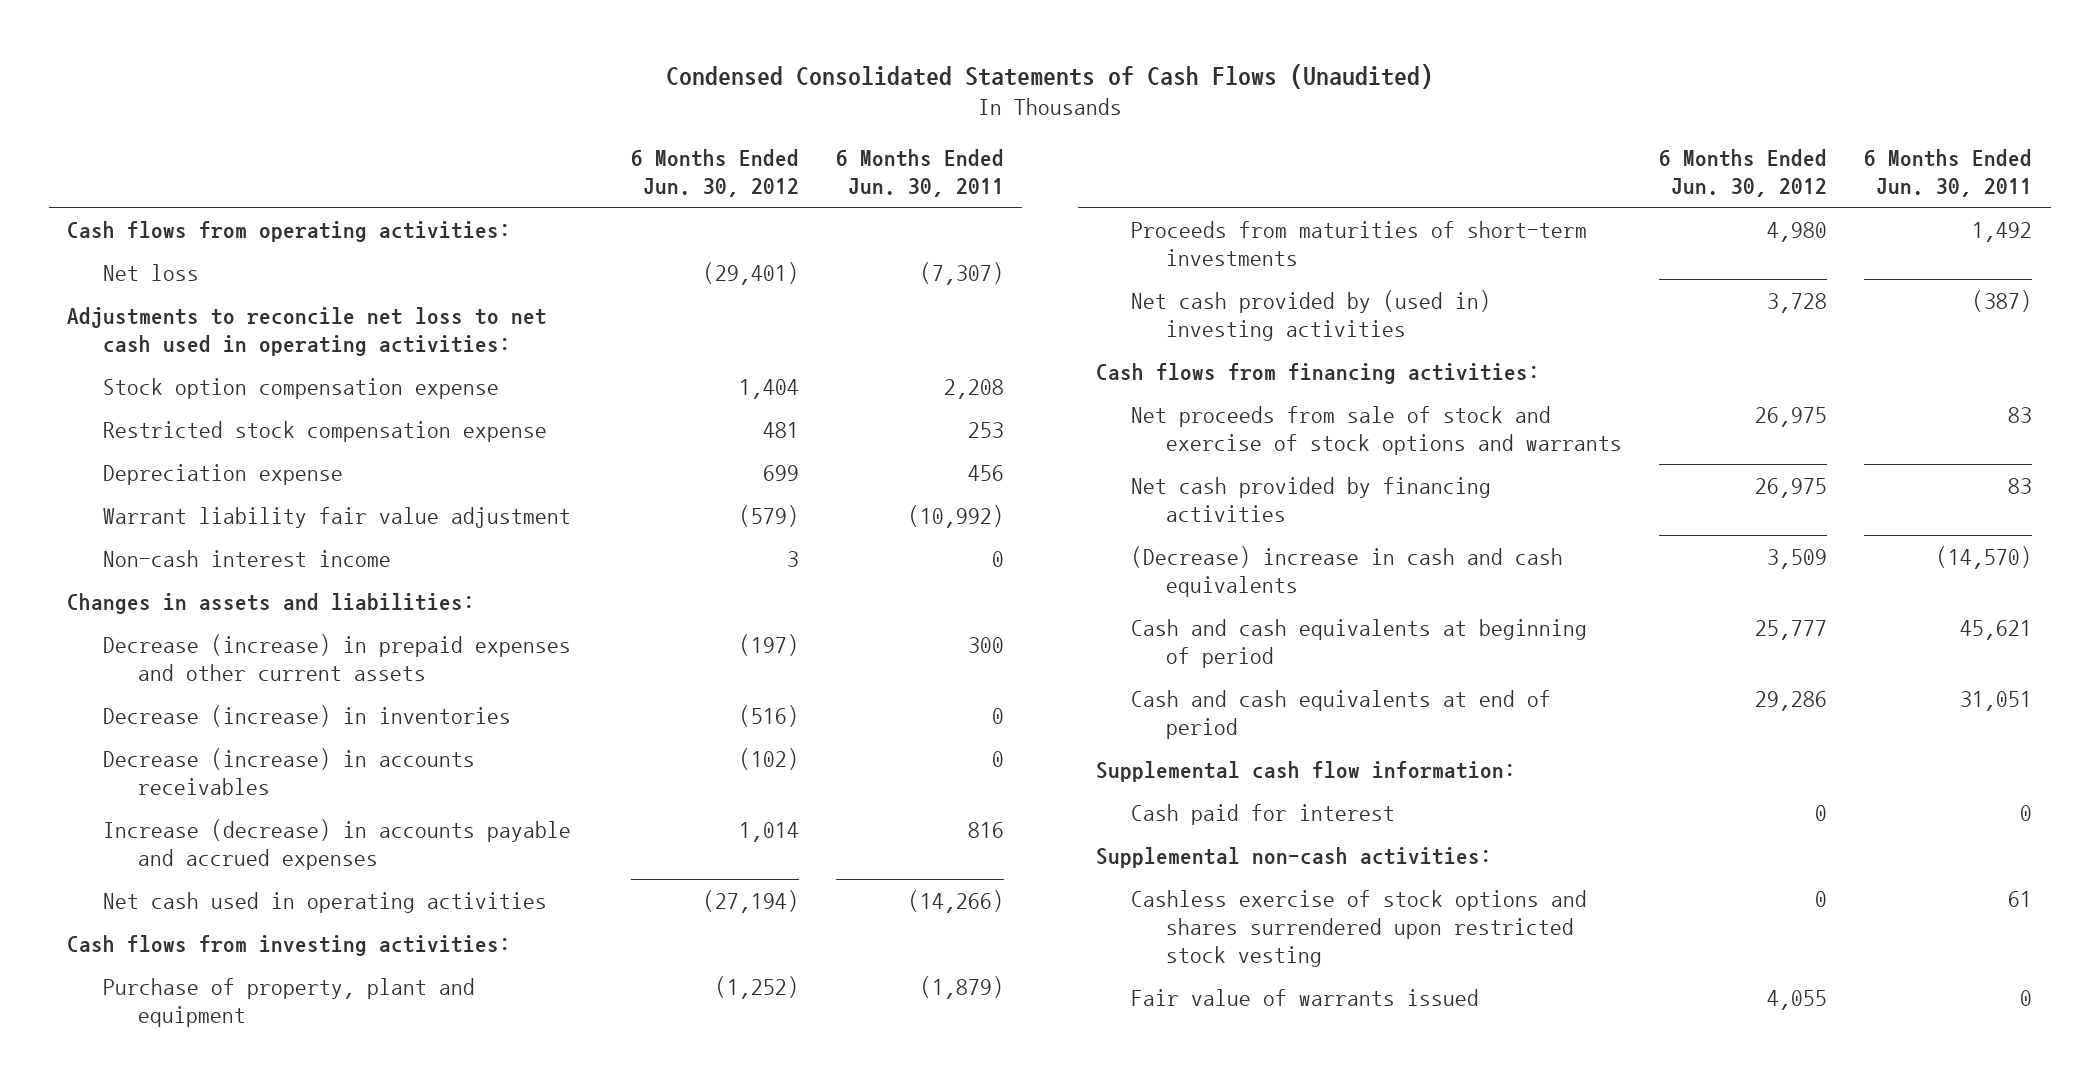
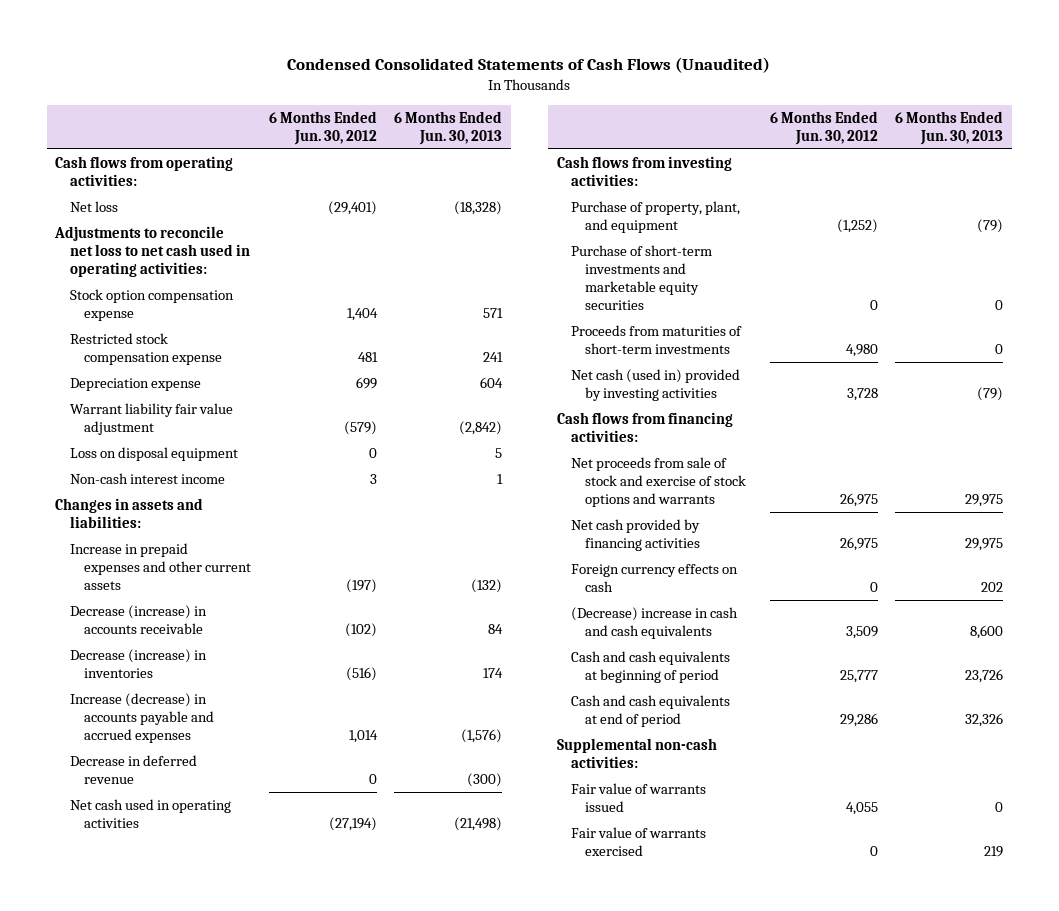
- | 6 Months Ended Jun. 30, 2012 | 6 Months Ended Jun. 30, 2011
+ | 6 Months Ended Jun. 30, 2012 | 6 Months Ended Jun. 30, 2013
+ Loss on disposal equipment | 0 | 5
- Decrease (increase) in prepaid expenses and other current assets | (197) | 300
+ Increase in prepaid expenses and other current assets | (197) | (132)
+ Decrease (increase) in accounts receivable | (102) | 84
- Decrease (increase) in accounts receivables | (102) | 0
+ Decrease in deferred revenue | 0 | (300)
- Purchase of property, plant and equipment | (1,252) | (1,879)
+ Purchase of property, plant, and equipment | (1,252) | (79)
+ Purchase of short-term investments and marketable equity securities | 0 | 0
- Net cash provided by (used in) investing activities | 3,728 | (387)
+ Net cash (used in) provided by investing activities | 3,728 | (79)
+ Foreign currency effects on cash | 0 | 202
- Supplemental cash flow information:
- Cash paid for interest | 0 | 0
- Cashless exercise of stock options and shares surrendered upon restricted stock vesting | 0 | 61
+ Fair value of warrants exercised | 0 | 219

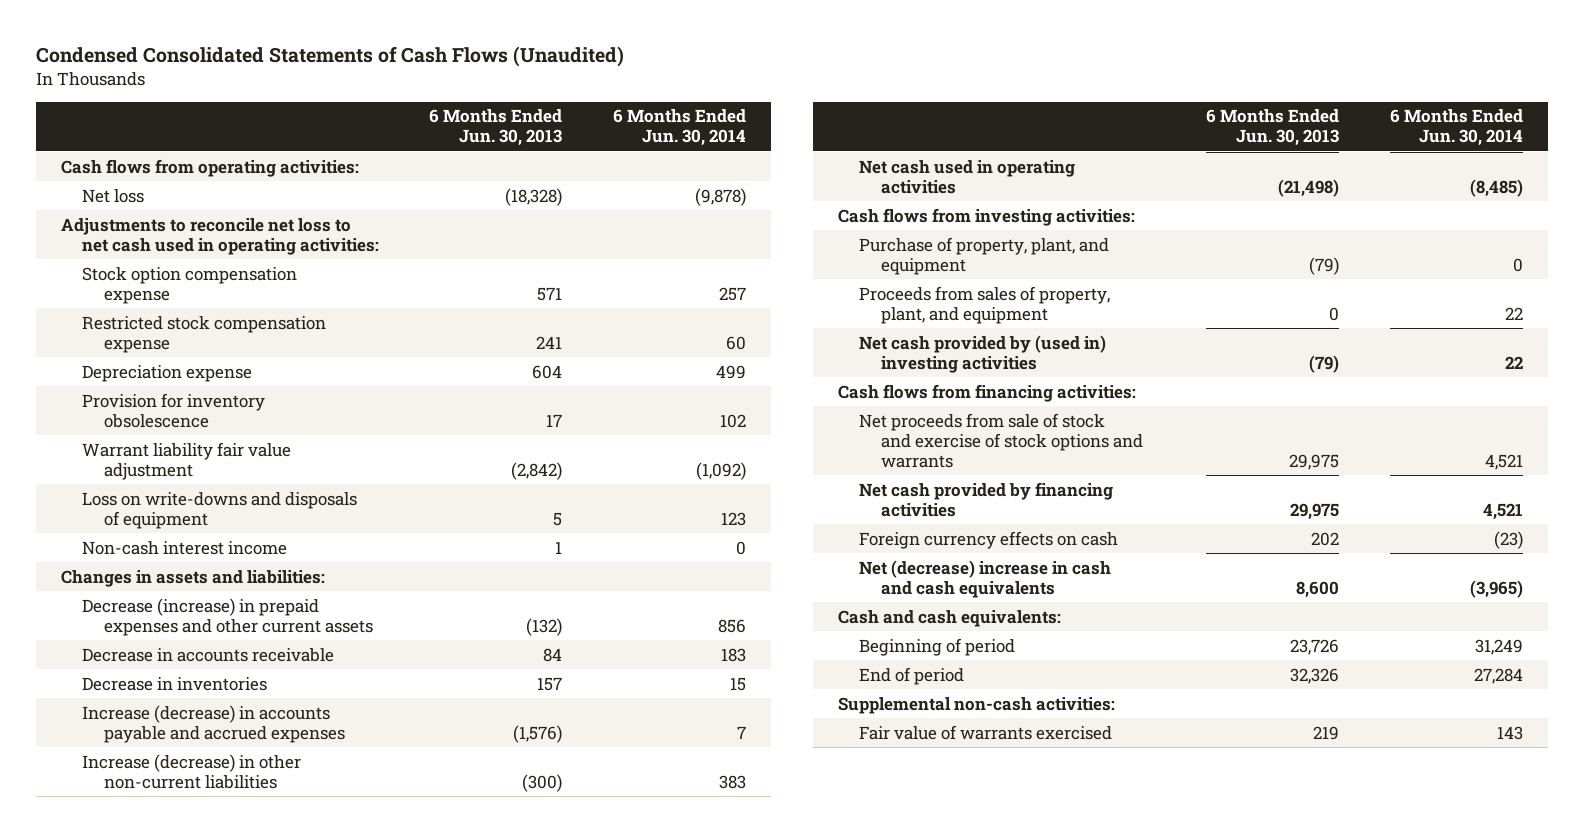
- | 6 Months Ended Jun. 30, 2012 | 6 Months Ended Jun. 30, 2013
+ | 6 Months Ended Jun. 30, 2013 | 6 Months Ended Jun. 30, 2014
+ Provision for inventory obsolescence | 17 | 102
- Loss on disposal equipment | 0 | 5
+ Loss on write-downs and disposals of equipment | 5 | 123
- Increase in prepaid expenses and other current assets | (197) | (132)
- Decrease (increase) in accounts receivable | (102) | 84
- Decrease (increase) in inventories | (516) | 174
+ Decrease (increase) in prepaid expenses and other current assets | (132) | 856
+ Decrease in accounts receivable | 84 | 183
+ Decrease in inventories | 157 | 15
- Decrease in deferred revenue | 0 | (300)
+ Increase (decrease) in other non-current liabilities | (300) | 383
- Purchase of short-term investments and marketable equity securities | 0 | 0
- Proceeds from maturities of short-term investments | 4,980 | 0
- Net cash (used in) provided by investing activities | 3,728 | (79)
+ Proceeds from sales of property, plant, and equipment | 0 | 22
+ Net cash provided by (used in) investing activities | (79) | 22
- (Decrease) increase in cash and cash equivalents | 3,509 | 8,600
- Cash and cash equivalents at beginning of period | 25,777 | 23,726
- Cash and cash equivalents at end of period | 29,286 | 32,326
+ Net (decrease) increase in cash and cash equivalents | 8,600 | (3,965)
+ Cash and cash equivalents:
+ Beginning of period | 23,726 | 31,249
+ End of period | 32,326 | 27,284
- Fair value of warrants issued | 4,055 | 0

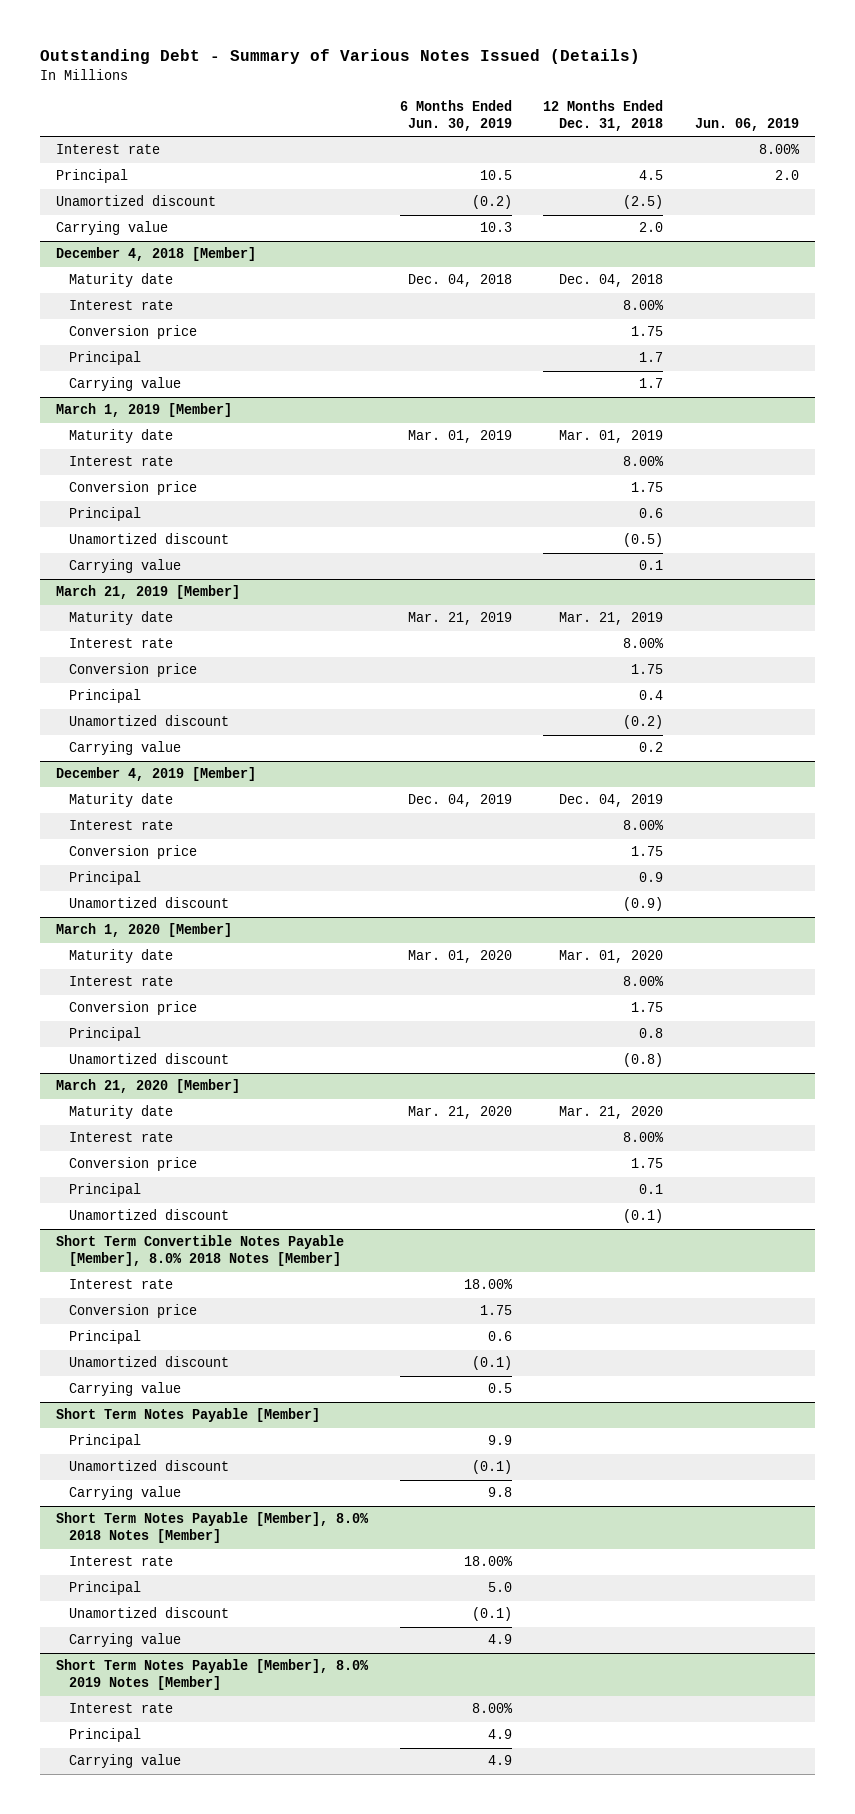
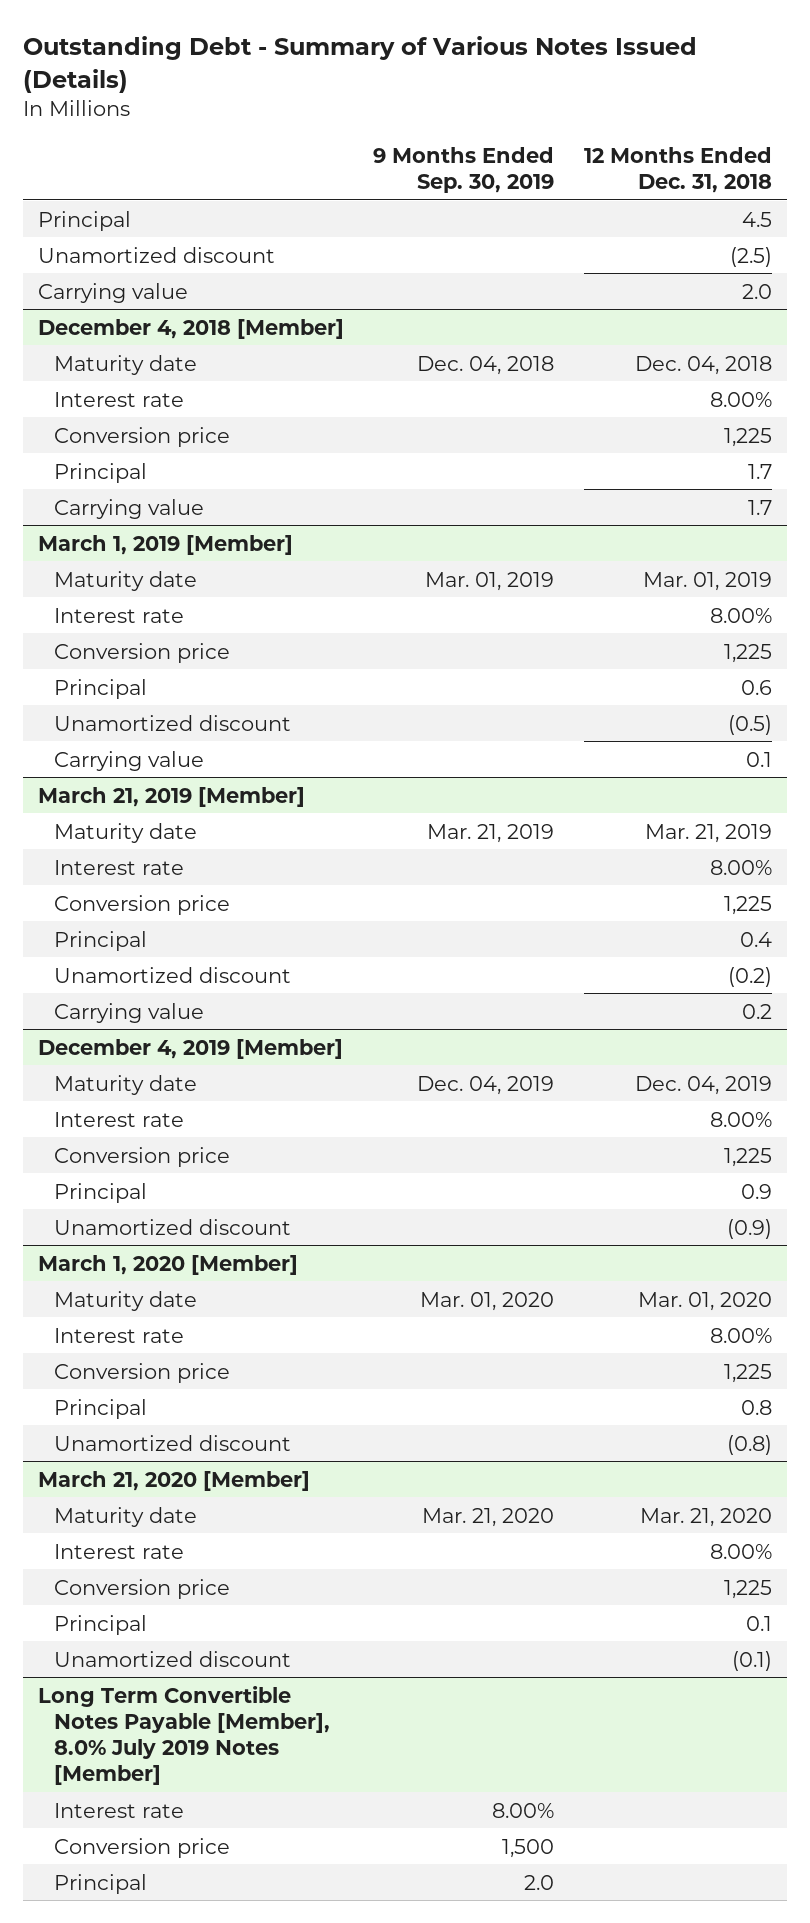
- | 6 Months Ended Jun. 30, 2019 | 12 Months Ended Dec. 31, 2018 | Jun. 06, 2019
+ | 9 Months Ended Sep. 30, 2019 | 12 Months Ended Dec. 31, 2018
- Interest rate | | | 8.00%
@ December 4, 2018 [Member]
- Conversion price | | 1.75 |
+ Conversion price | | 1,225
@ March 1, 2019 [Member]
- Conversion price | | 1.75 |
+ Conversion price | | 1,225
@ March 21, 2019 [Member]
- Conversion price | | 1.75 |
+ Conversion price | | 1,225
@ December 4, 2019 [Member]
- Conversion price | | 1.75 |
+ Conversion price | | 1,225
@ March 1, 2020 [Member]
- Conversion price | | 1.75 |
+ Conversion price | | 1,225
@ March 21, 2020 [Member]
- Conversion price | | 1.75 |
+ Conversion price | | 1,225
- Short Term Convertible Notes Payable [Member], 8.0% 2018 Notes [Member]
+ Long Term Convertible Notes Payable [Member], 8.0% July 2019 Notes [Member]
- Unamortized discount | (0.1) | |
- Carrying value | 0.5 | |
- Short Term Notes Payable [Member]
- Principal | 9.9 | |
- Unamortized discount | (0.1) | |
- Carrying value | 9.8 | |
- Short Term Notes Payable [Member], 8.0% 2018 Notes [Member]
- Interest rate | 18.00% | |
- Principal | 5.0 | |
- Unamortized discount | (0.1) | |
- Carrying value | 4.9 | |
- Short Term Notes Payable [Member], 8.0% 2019 Notes [Member]
- Interest rate | 8.00% | |
- Principal | 4.9 | |
- Carrying value | 4.9 | |

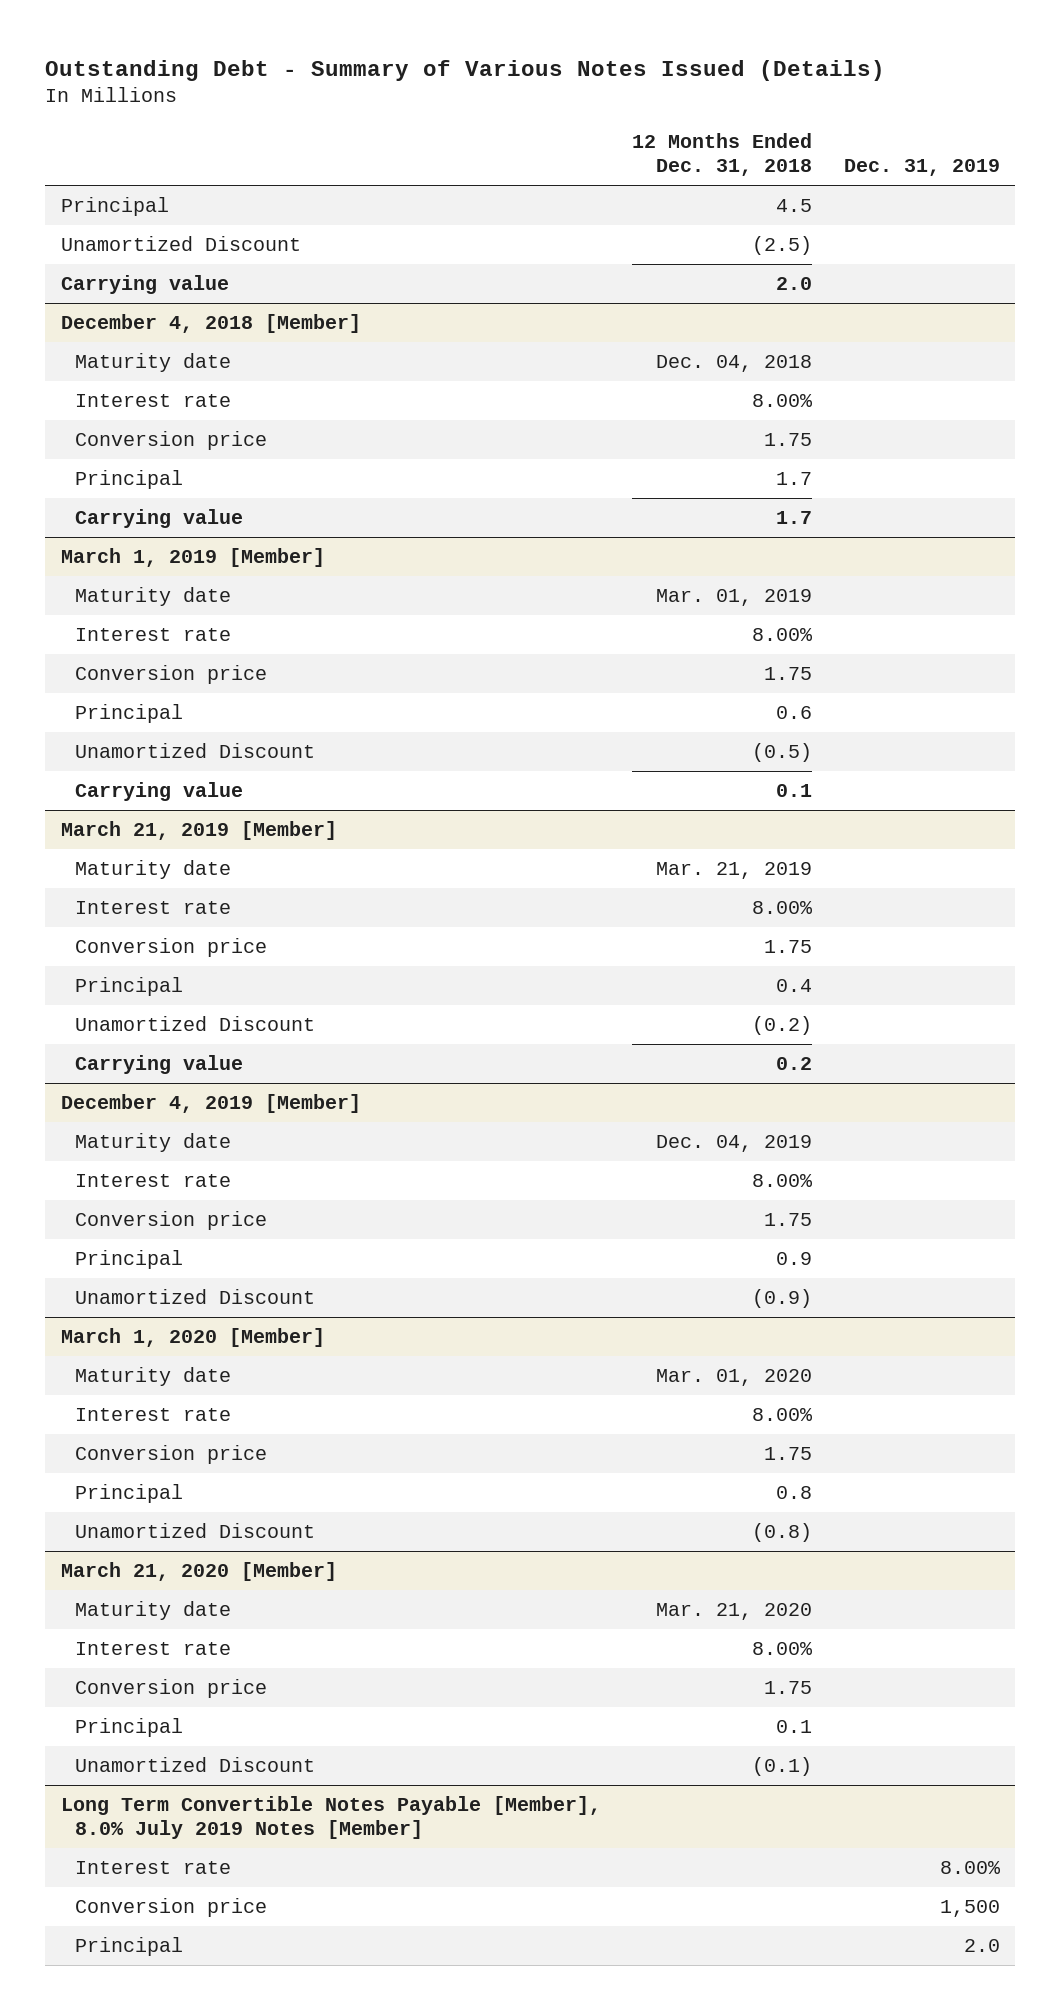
- | 9 Months Ended Sep. 30, 2019 | 12 Months Ended Dec. 31, 2018
+ | 12 Months Ended Dec. 31, 2018 | Dec. 31, 2019
- Unamortized discount | | (2.5)
+ Unamortized Discount | (2.5) |
@ December 4, 2018 [Member]
- Conversion price | | 1,225
+ Conversion price | 1.75 |
@ March 1, 2019 [Member]
- Conversion price | | 1,225
+ Conversion price | 1.75 |
- Unamortized discount | | (0.5)
+ Unamortized Discount | (0.5) |
@ March 21, 2019 [Member]
- Conversion price | | 1,225
+ Conversion price | 1.75 |
- Unamortized discount | | (0.2)
+ Unamortized Discount | (0.2) |
@ December 4, 2019 [Member]
- Conversion price | | 1,225
+ Conversion price | 1.75 |
- Unamortized discount | | (0.9)
+ Unamortized Discount | (0.9) |
@ March 1, 2020 [Member]
- Conversion price | | 1,225
+ Conversion price | 1.75 |
- Unamortized discount | | (0.8)
+ Unamortized Discount | (0.8) |
@ March 21, 2020 [Member]
- Conversion price | | 1,225
+ Conversion price | 1.75 |
- Unamortized discount | | (0.1)
+ Unamortized Discount | (0.1) |

